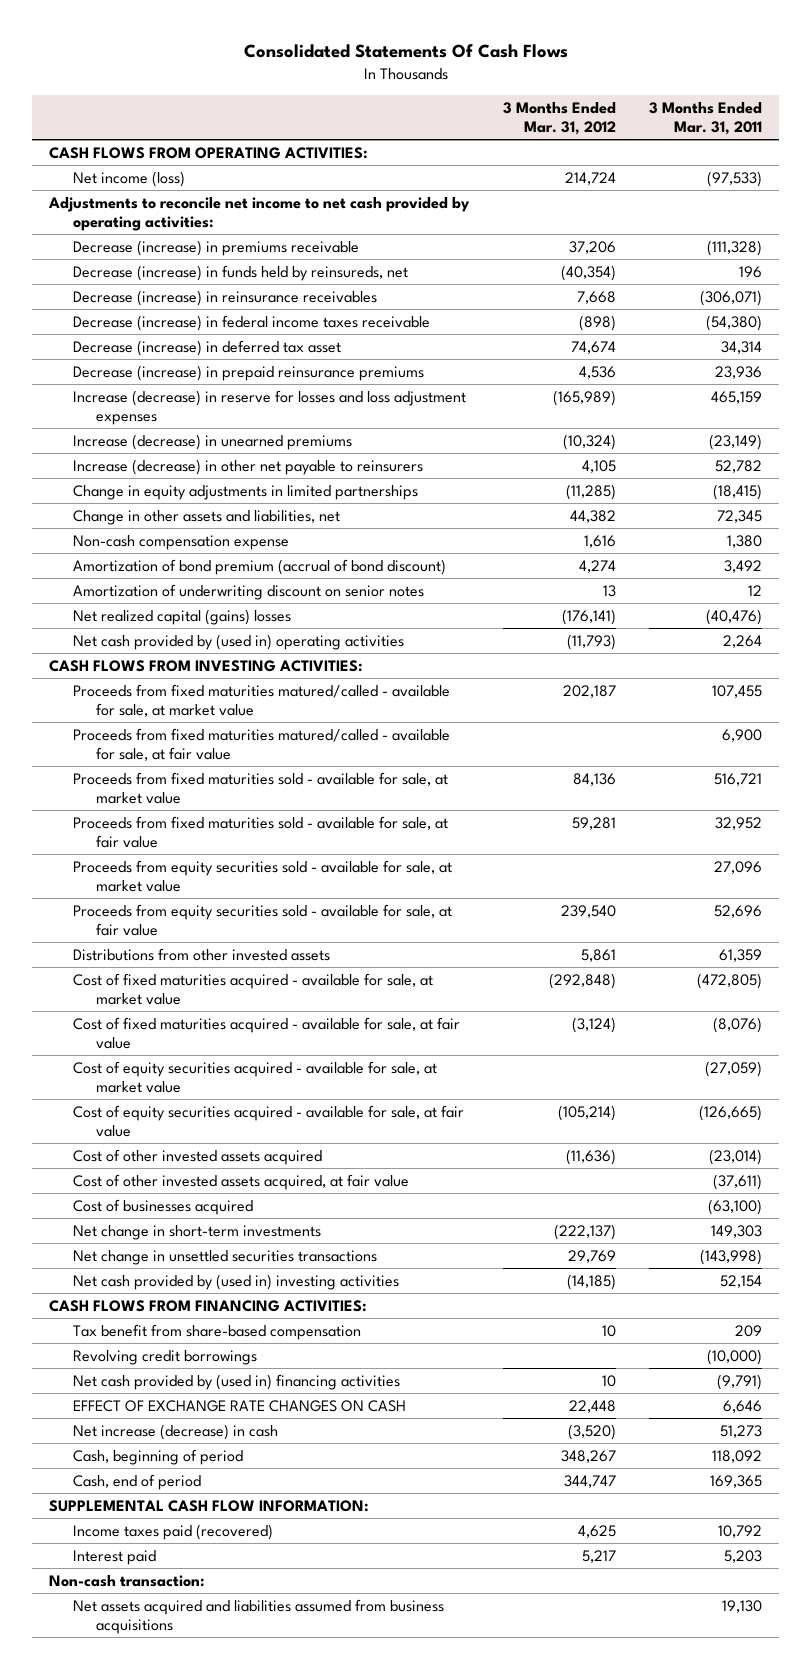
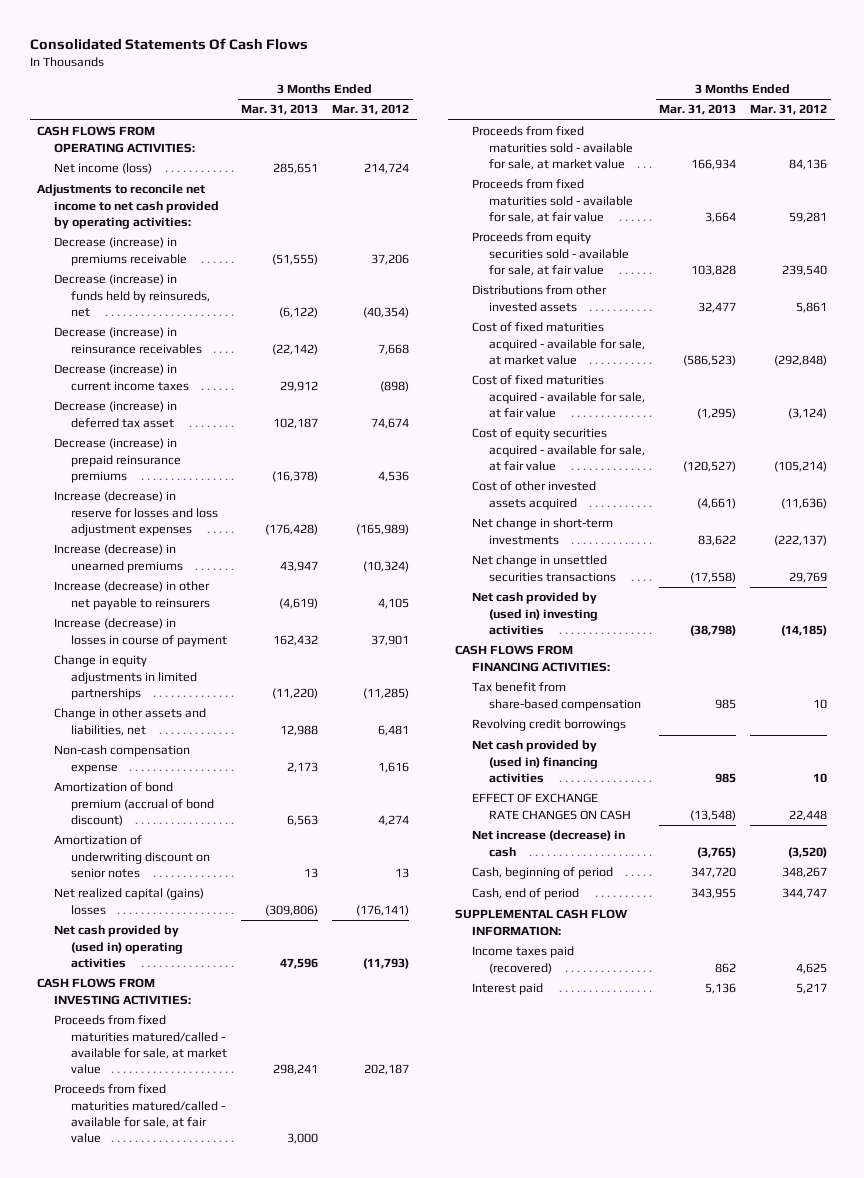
- | 3 Months Ended Mar. 31, 2012 | 3 Months Ended Mar. 31, 2011
+ | 3 Months Ended Mar. 31, 2013 | 3 Months Ended Mar. 31, 2012
- Decrease (increase) in federal income taxes receivable | (898) | (54,380)
+ Decrease (increase) in current income taxes | 29,912 | (898)
+ Increase (decrease) in losses in course of payment | 162,432 | 37,901
- Change in other assets and liabilities, net | 44,382 | 72,345
+ Change in other assets and liabilities, net | 12,988 | 6,481
- Proceeds from equity securities sold - available for sale, at market value | | 27,096
- Cost of equity securities acquired - available for sale, at market value | | (27,059)
- Cost of other invested assets acquired, at fair value | | (37,611)
- Cost of businesses acquired | | (63,100)
- Non-cash transaction:
- Net assets acquired and liabilities assumed from business acquisitions | | 19,130

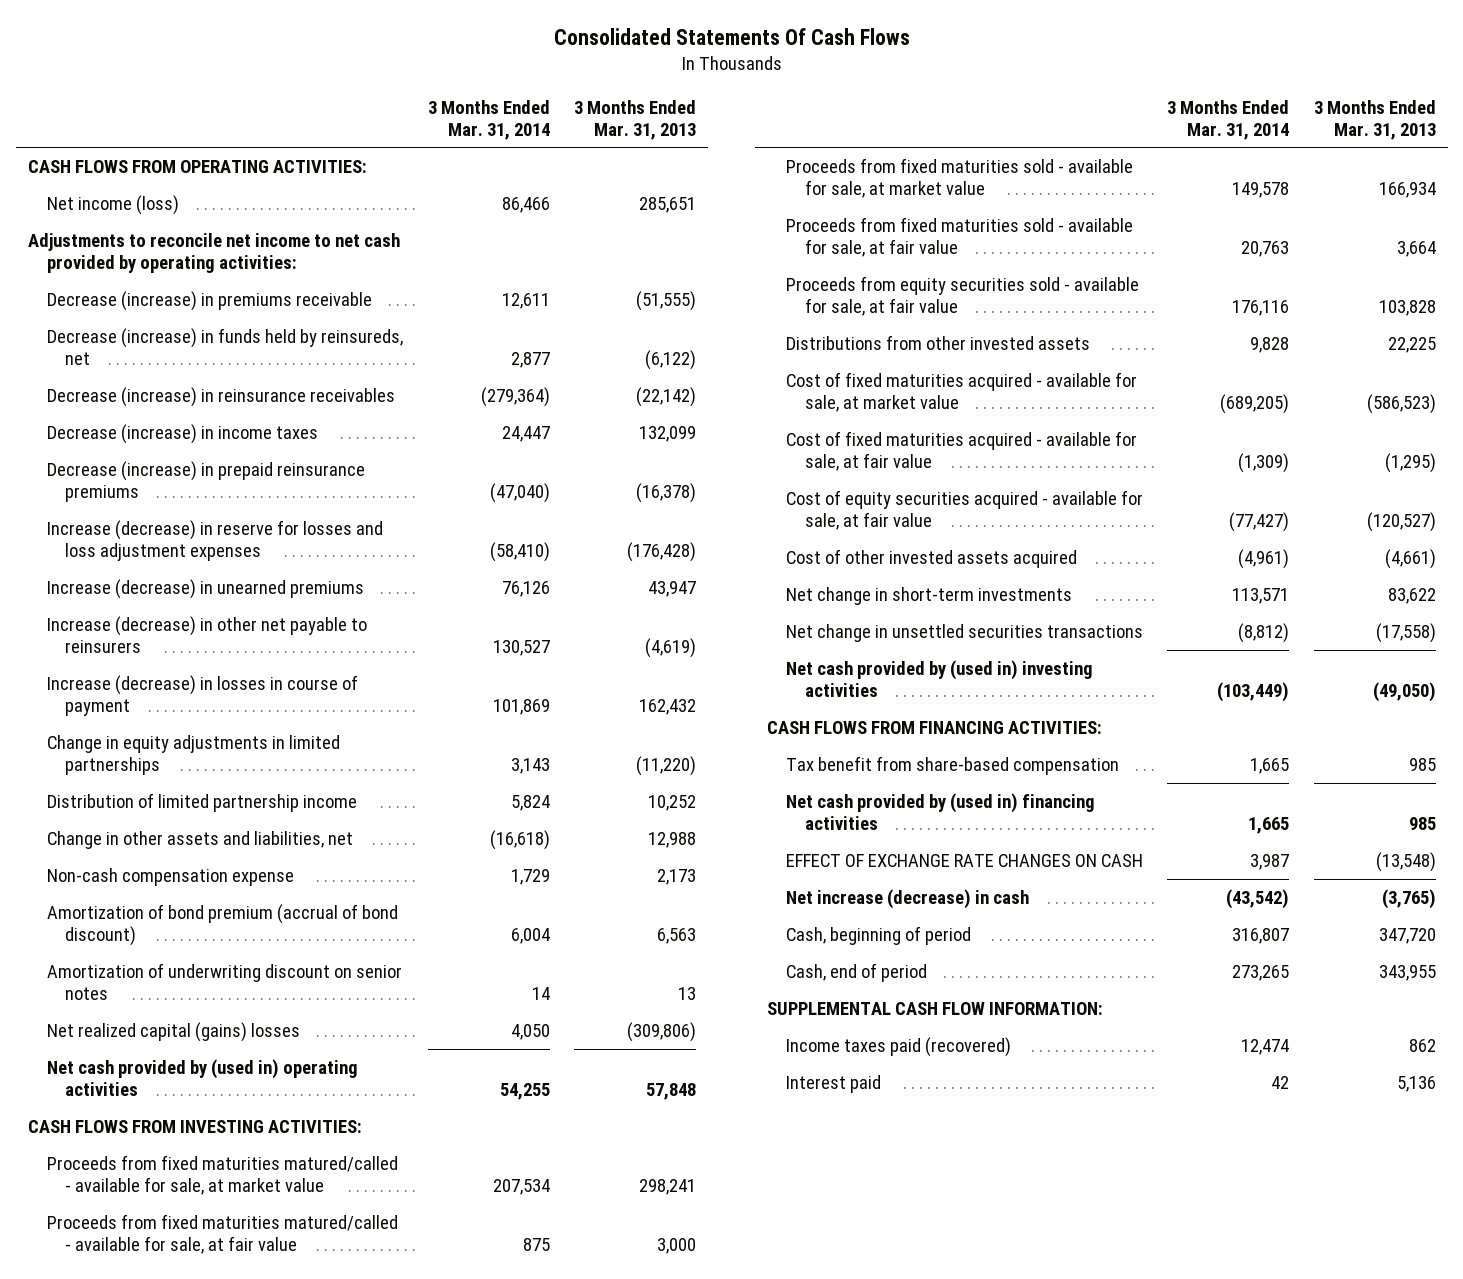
- | 3 Months Ended Mar. 31, 2013 | 3 Months Ended Mar. 31, 2012
+ | 3 Months Ended Mar. 31, 2014 | 3 Months Ended Mar. 31, 2013
- Decrease (increase) in current income taxes | 29,912 | (898)
- Decrease (increase) in deferred tax asset | 102,187 | 74,674
+ Decrease (increase) in income taxes | 24,447 | 132,099
+ Distribution of limited partnership income | 5,824 | 10,252
- Net cash provided by (used in) operating activities | 47,596 | (11,793)
+ Net cash provided by (used in) operating activities | 54,255 | 57,848
- Distributions from other invested assets | 32,477 | 5,861
+ Distributions from other invested assets | 9,828 | 22,225
- Net cash provided by (used in) investing activities | (38,798) | (14,185)
+ Net cash provided by (used in) investing activities | (103,449) | (49,050)
- Revolving credit borrowings

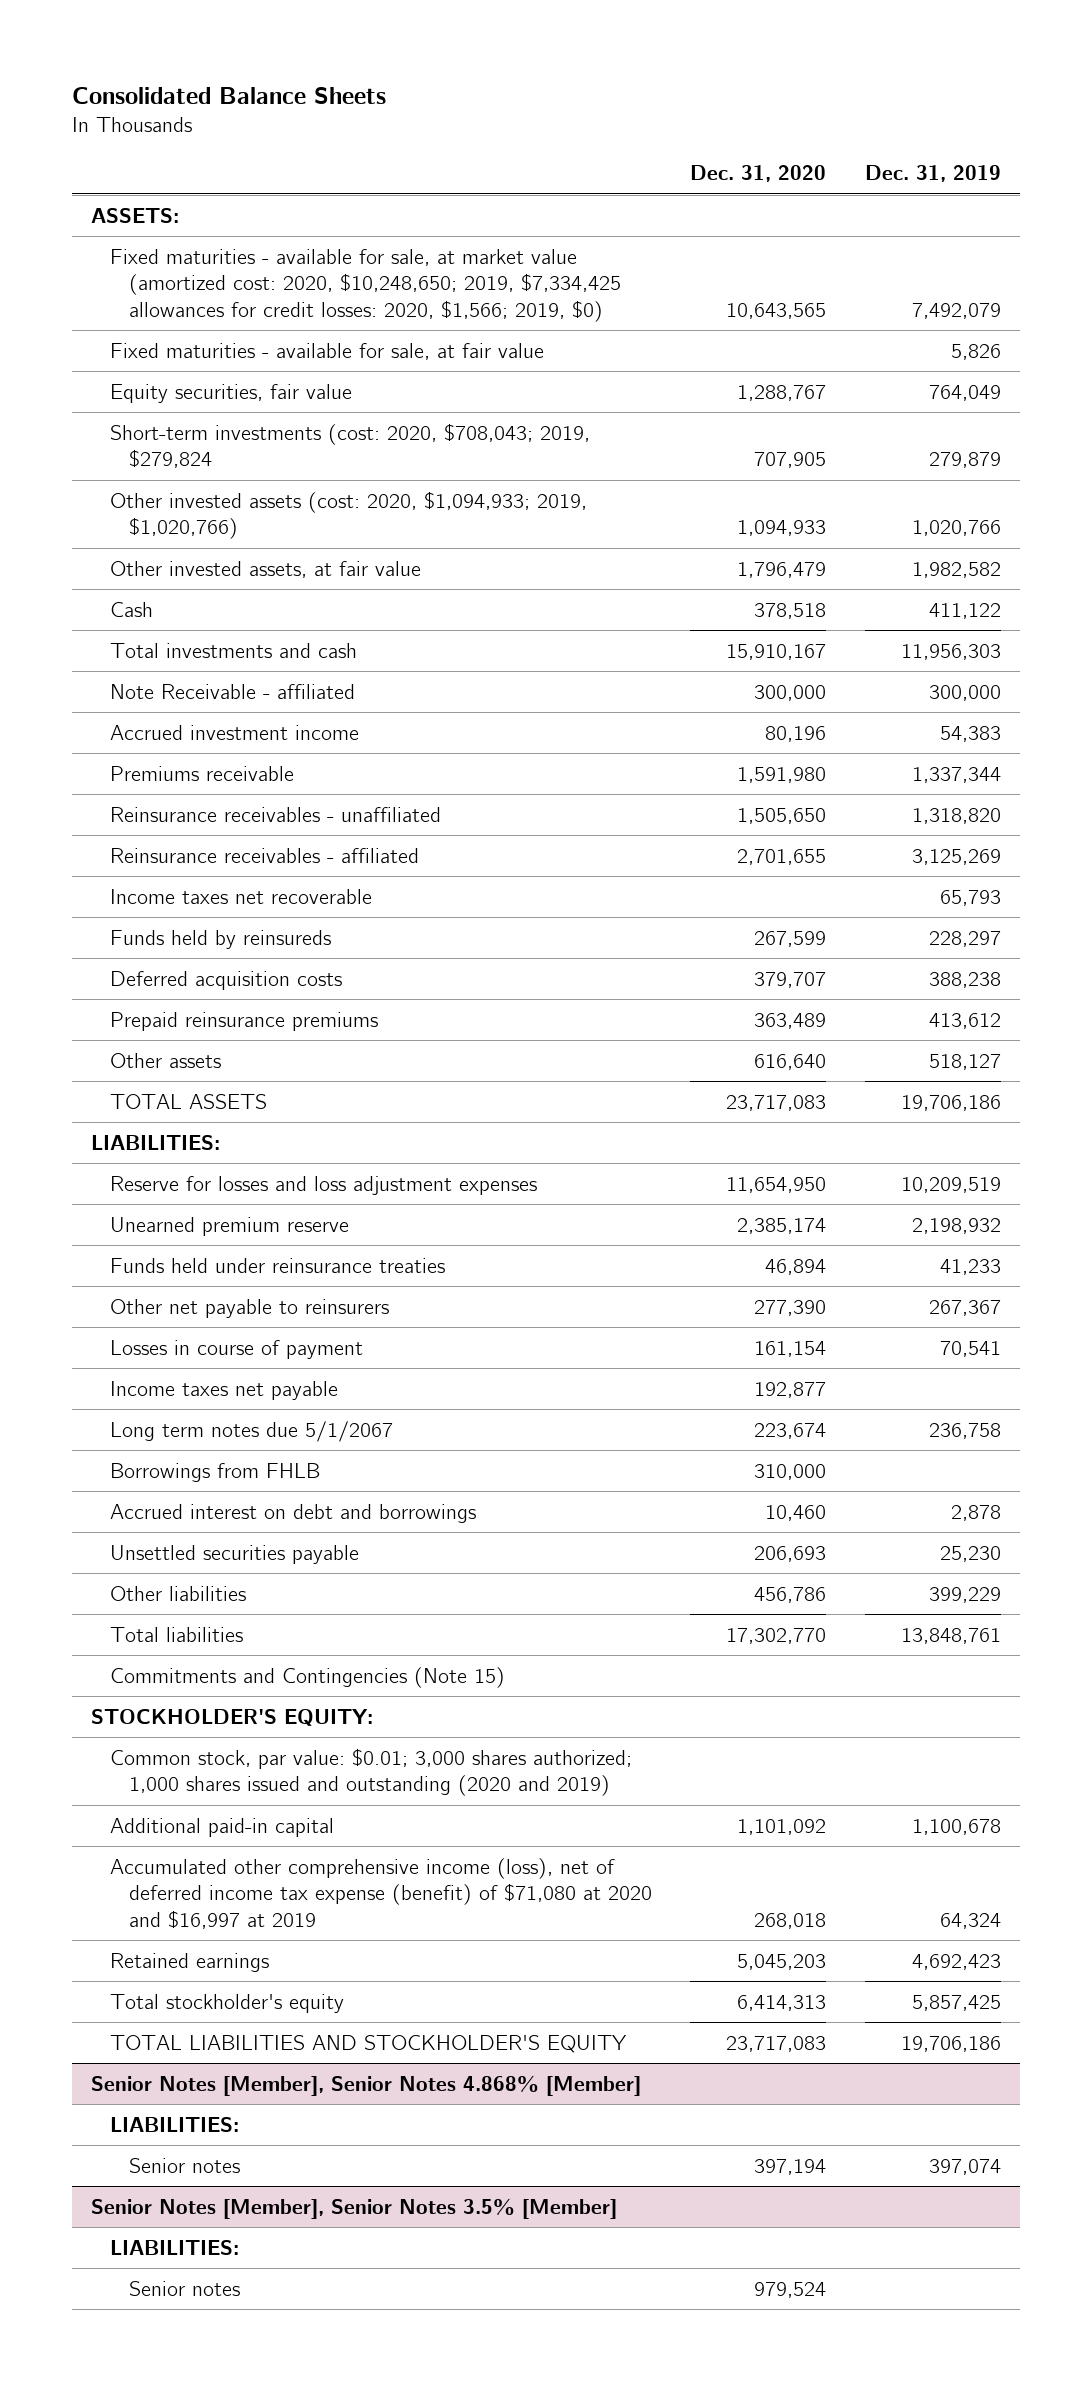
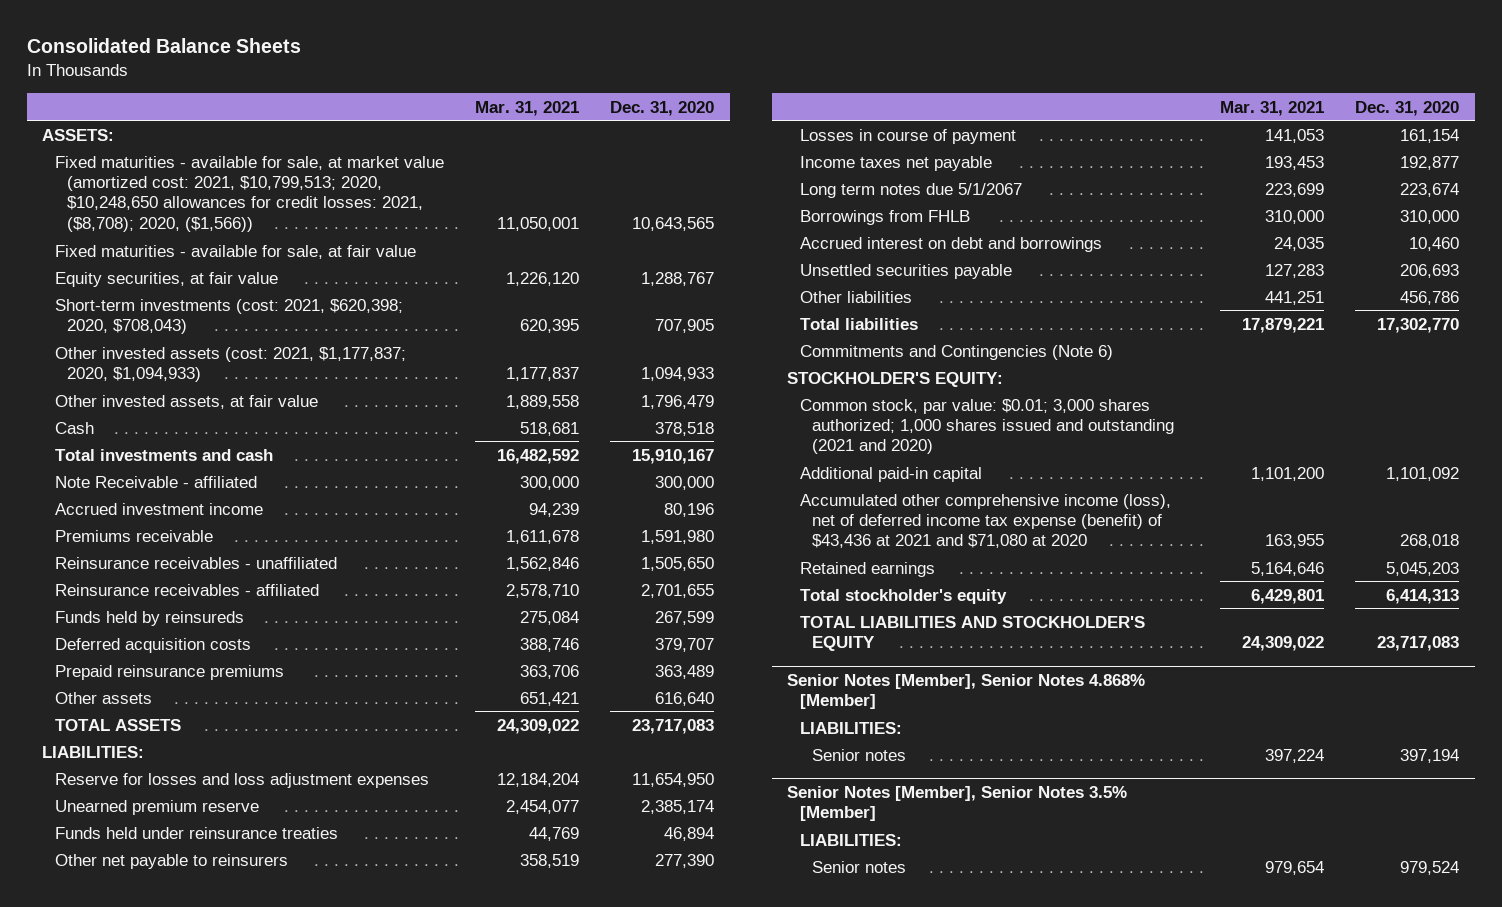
- | Dec. 31, 2020 | Dec. 31, 2019
+ | Mar. 31, 2021 | Dec. 31, 2020
- Fixed maturities - available for sale, at market value (amortized cost: 2020, $10,248,650; 2019, $7,334,425 allowances for credit losses: 2020, $1,566; 2019, $0) | 10,643,565 | 7,492,079
+ Fixed maturities - available for sale, at market value (amortized cost: 2021, $10,799,513; 2020, $10,248,650 allowances for credit losses: 2021, ($8,708); 2020, ($1,566)) | 11,050,001 | 10,643,565
- Equity securities, fair value | 1,288,767 | 764,049
- Short-term investments (cost: 2020, $708,043; 2019, $279,824 | 707,905 | 279,879
- Other invested assets (cost: 2020, $1,094,933; 2019, $1,020,766) | 1,094,933 | 1,020,766
+ Equity securities, at fair value | 1,226,120 | 1,288,767
+ Short-term investments (cost: 2021, $620,398; 2020, $708,043) | 620,395 | 707,905
+ Other invested assets (cost: 2021, $1,177,837; 2020, $1,094,933) | 1,177,837 | 1,094,933
- Income taxes net recoverable | | 65,793
- Commitments and Contingencies (Note 15)
+ Commitments and Contingencies (Note 6)
- Common stock, par value: $0.01; 3,000 shares authorized; 1,000 shares issued and outstanding (2020 and 2019)
+ Common stock, par value: $0.01; 3,000 shares authorized; 1,000 shares issued and outstanding (2021 and 2020)
- Accumulated other comprehensive income (loss), net of deferred income tax expense (benefit) of $71,080 at 2020 and $16,997 at 2019 | 268,018 | 64,324
+ Accumulated other comprehensive income (loss), net of deferred income tax expense (benefit) of $43,436 at 2021 and $71,080 at 2020 | 163,955 | 268,018

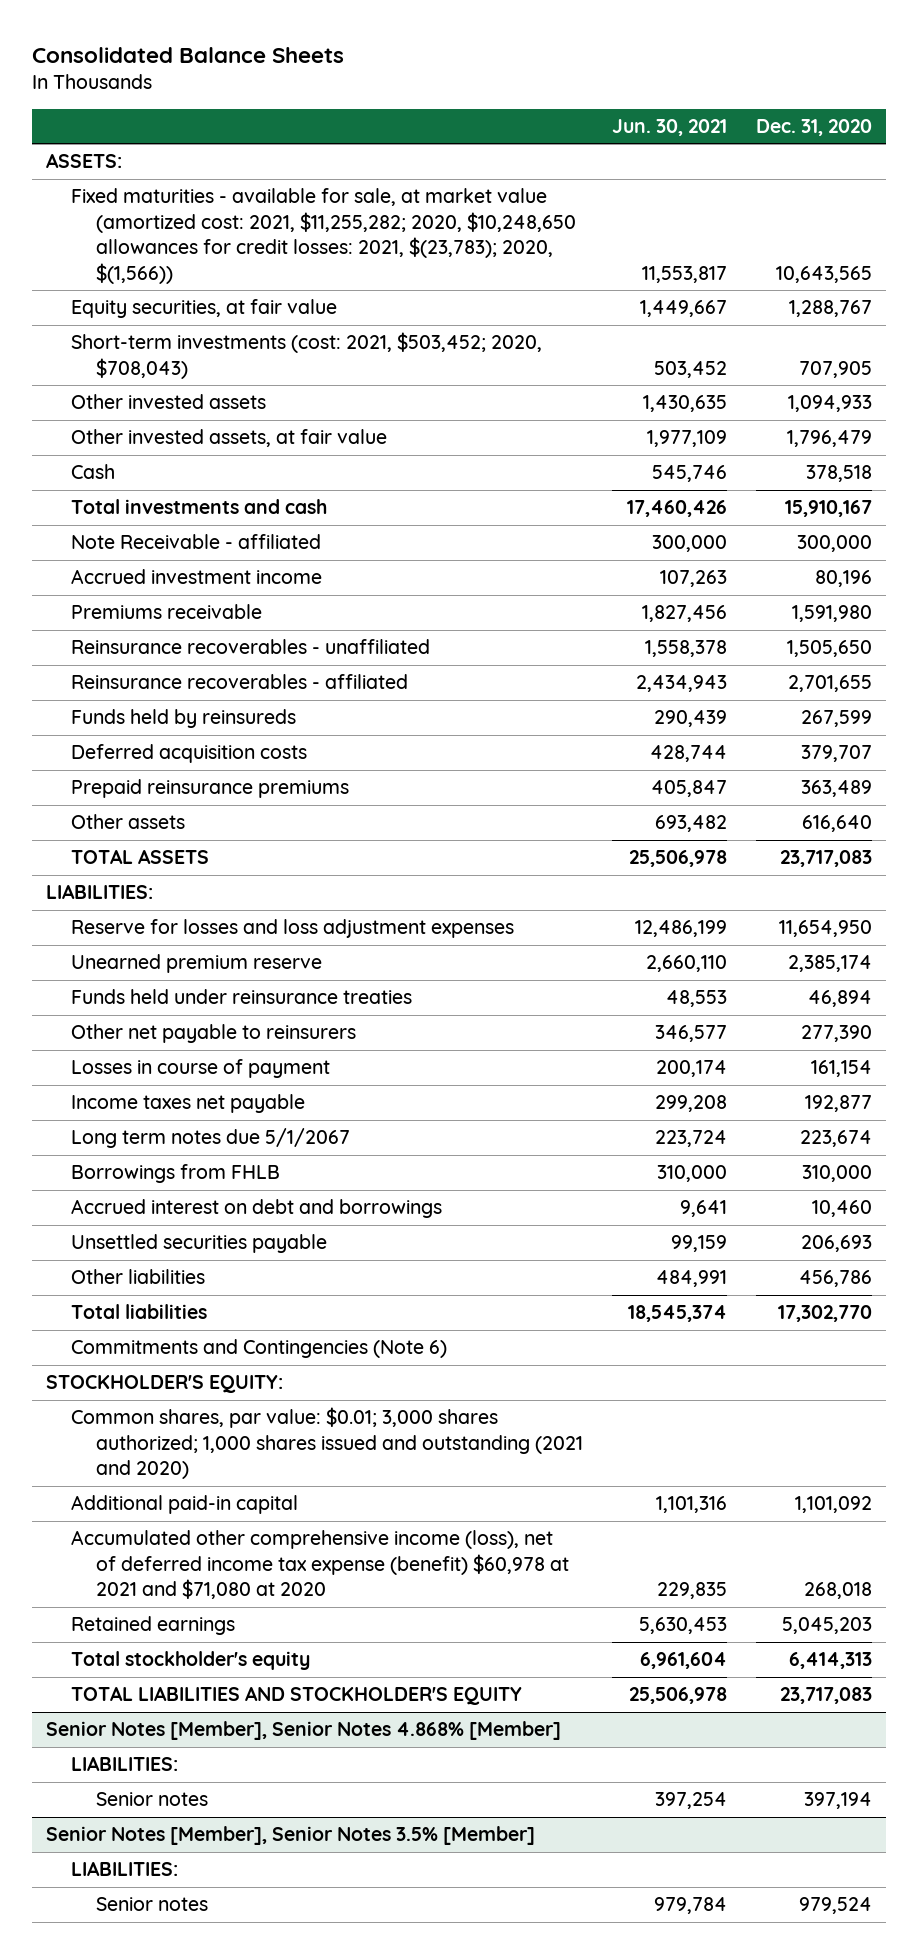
- | Mar. 31, 2021 | Dec. 31, 2020
+ | Jun. 30, 2021 | Dec. 31, 2020
- Fixed maturities - available for sale, at market value (amortized cost: 2021, $10,799,513; 2020, $10,248,650 allowances for credit losses: 2021, ($8,708); 2020, ($1,566)) | 11,050,001 | 10,643,565
- Fixed maturities - available for sale, at fair value
+ Fixed maturities - available for sale, at market value (amortized cost: 2021, $11,255,282; 2020, $10,248,650 allowances for credit losses: 2021, $(23,783); 2020, $(1,566)) | 11,553,817 | 10,643,565
- Short-term investments (cost: 2021, $620,398; 2020, $708,043) | 620,395 | 707,905
- Other invested assets (cost: 2021, $1,177,837; 2020, $1,094,933) | 1,177,837 | 1,094,933
+ Short-term investments (cost: 2021, $503,452; 2020, $708,043) | 503,452 | 707,905
+ Other invested assets | 1,430,635 | 1,094,933
- Reinsurance receivables - unaffiliated | 1,562,846 | 1,505,650
- Reinsurance receivables - affiliated | 2,578,710 | 2,701,655
+ Reinsurance recoverables - unaffiliated | 1,558,378 | 1,505,650
+ Reinsurance recoverables - affiliated | 2,434,943 | 2,701,655
- Common stock, par value: $0.01; 3,000 shares authorized; 1,000 shares issued and outstanding (2021 and 2020)
+ Common shares, par value: $0.01; 3,000 shares authorized; 1,000 shares issued and outstanding (2021 and 2020)
- Accumulated other comprehensive income (loss), net of deferred income tax expense (benefit) of $43,436 at 2021 and $71,080 at 2020 | 163,955 | 268,018
+ Accumulated other comprehensive income (loss), net of deferred income tax expense (benefit) $60,978 at 2021 and $71,080 at 2020 | 229,835 | 268,018

